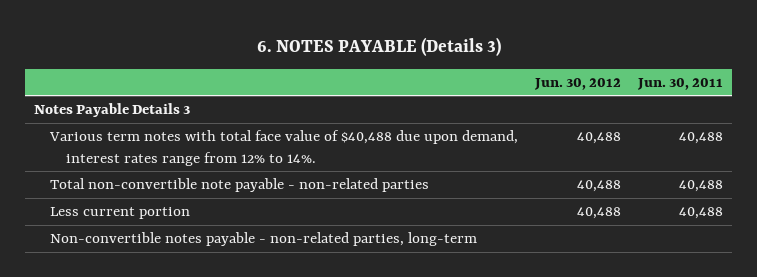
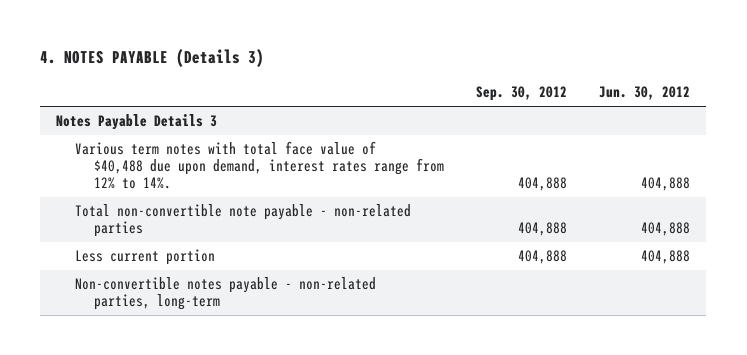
- 6. NOTES PAYABLE (Details 3)
+ 4. NOTES PAYABLE (Details 3)
- | Jun. 30, 2012 | Jun. 30, 2011
+ | Sep. 30, 2012 | Jun. 30, 2012
- Various term notes with total face value of $40,488 due upon demand, interest rates range from 12% to 14%. | 40,488 | 40,488
- Total non-convertible note payable - non-related parties | 40,488 | 40,488
- Less current portion | 40,488 | 40,488
+ Various term notes with total face value of $40,488 due upon demand, interest rates range from 12% to 14%. | 404,888 | 404,888
+ Total non-convertible note payable - non-related parties | 404,888 | 404,888
+ Less current portion | 404,888 | 404,888

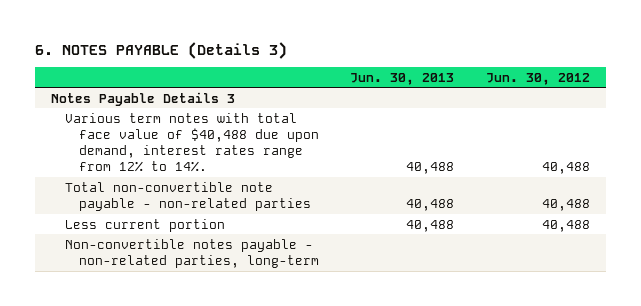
- 4. NOTES PAYABLE (Details 3)
+ 6. NOTES PAYABLE (Details 3)
- | Sep. 30, 2012 | Jun. 30, 2012
+ | Jun. 30, 2013 | Jun. 30, 2012
- Various term notes with total face value of $40,488 due upon demand, interest rates range from 12% to 14%. | 404,888 | 404,888
- Total non-convertible note payable - non-related parties | 404,888 | 404,888
- Less current portion | 404,888 | 404,888
+ Various term notes with total face value of $40,488 due upon demand, interest rates range from 12% to 14%. | 40,488 | 40,488
+ Total non-convertible note payable - non-related parties | 40,488 | 40,488
+ Less current portion | 40,488 | 40,488

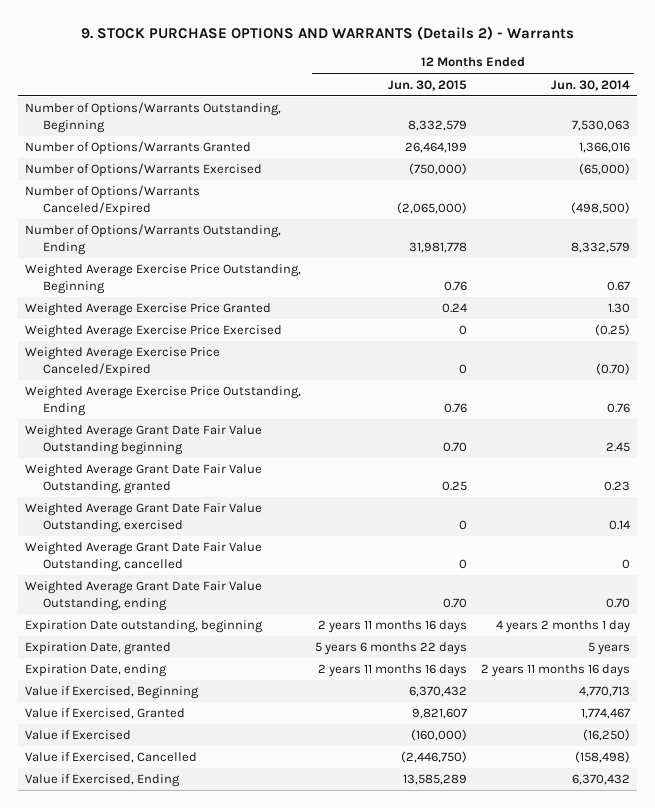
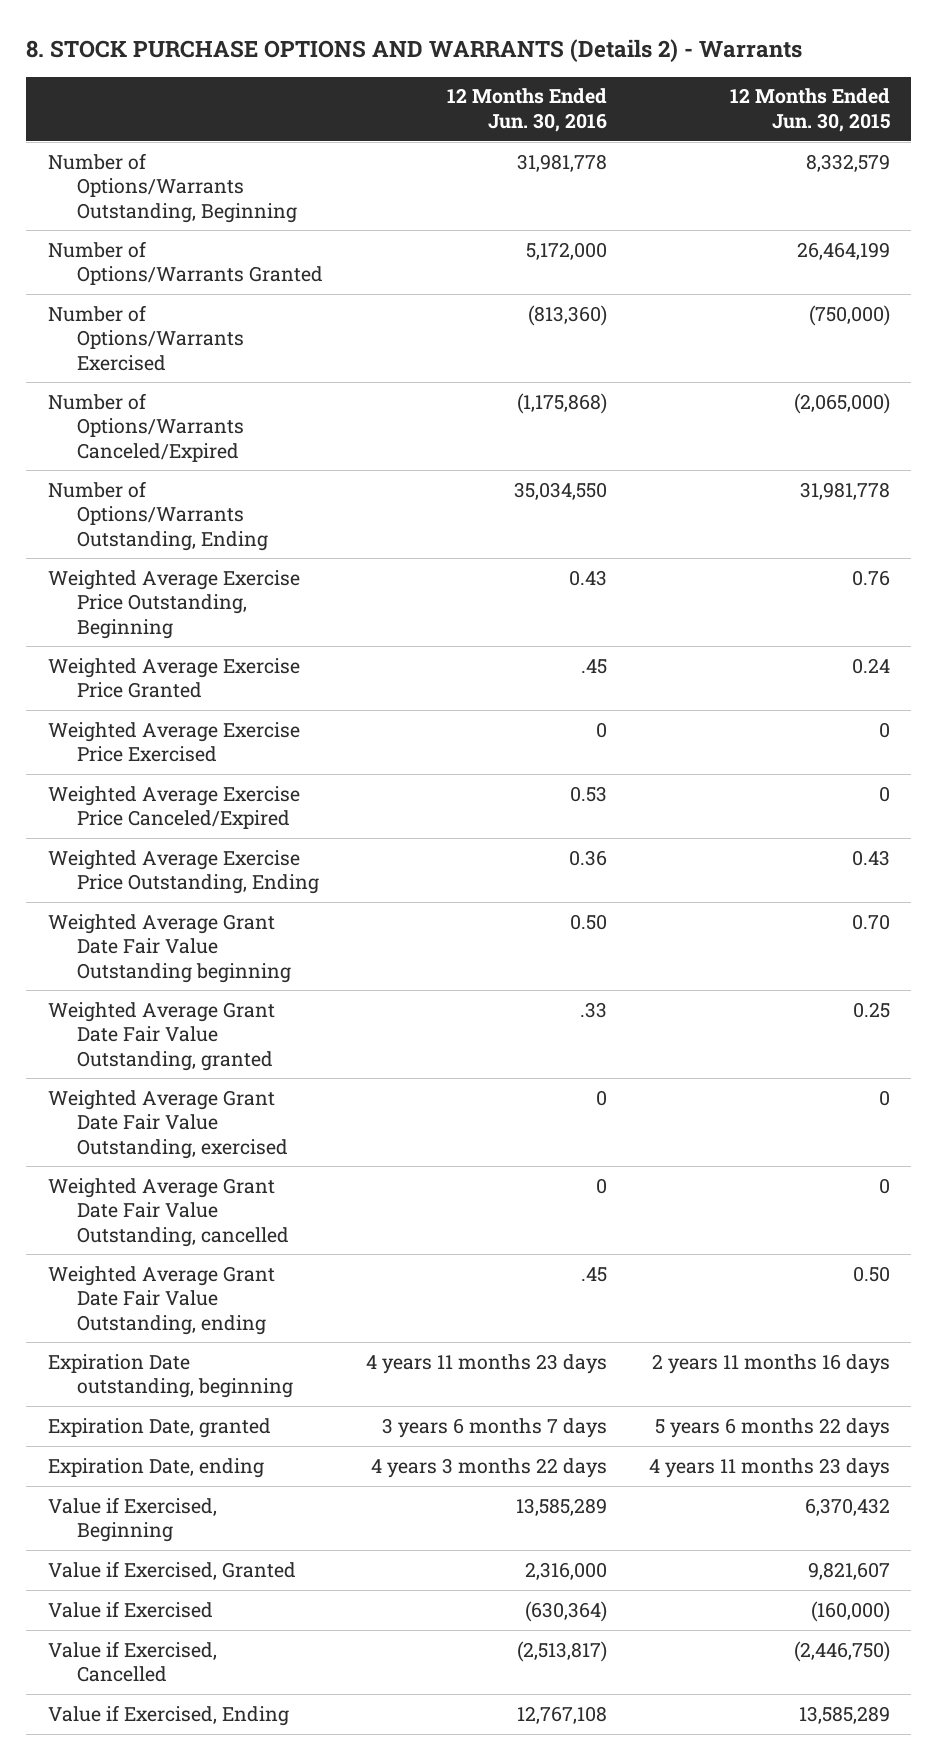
- 9. STOCK PURCHASE OPTIONS AND WARRANTS (Details 2) - Warrants
+ 8. STOCK PURCHASE OPTIONS AND WARRANTS (Details 2) - Warrants
- | 12 Months Ended Jun. 30, 2015 | 12 Months Ended Jun. 30, 2014
+ | 12 Months Ended Jun. 30, 2016 | 12 Months Ended Jun. 30, 2015
- Weighted Average Exercise Price Outstanding, Ending | 0.76 | 0.76
+ Weighted Average Exercise Price Outstanding, Ending | 0.36 | 0.43
- Weighted Average Grant Date Fair Value Outstanding, ending | 0.70 | 0.70
+ Weighted Average Grant Date Fair Value Outstanding, ending | .45 | 0.50
- Expiration Date, ending | 2 years 11 months 16 days | 2 years 11 months 16 days
+ Expiration Date, ending | 4 years 3 months 22 days | 4 years 11 months 23 days

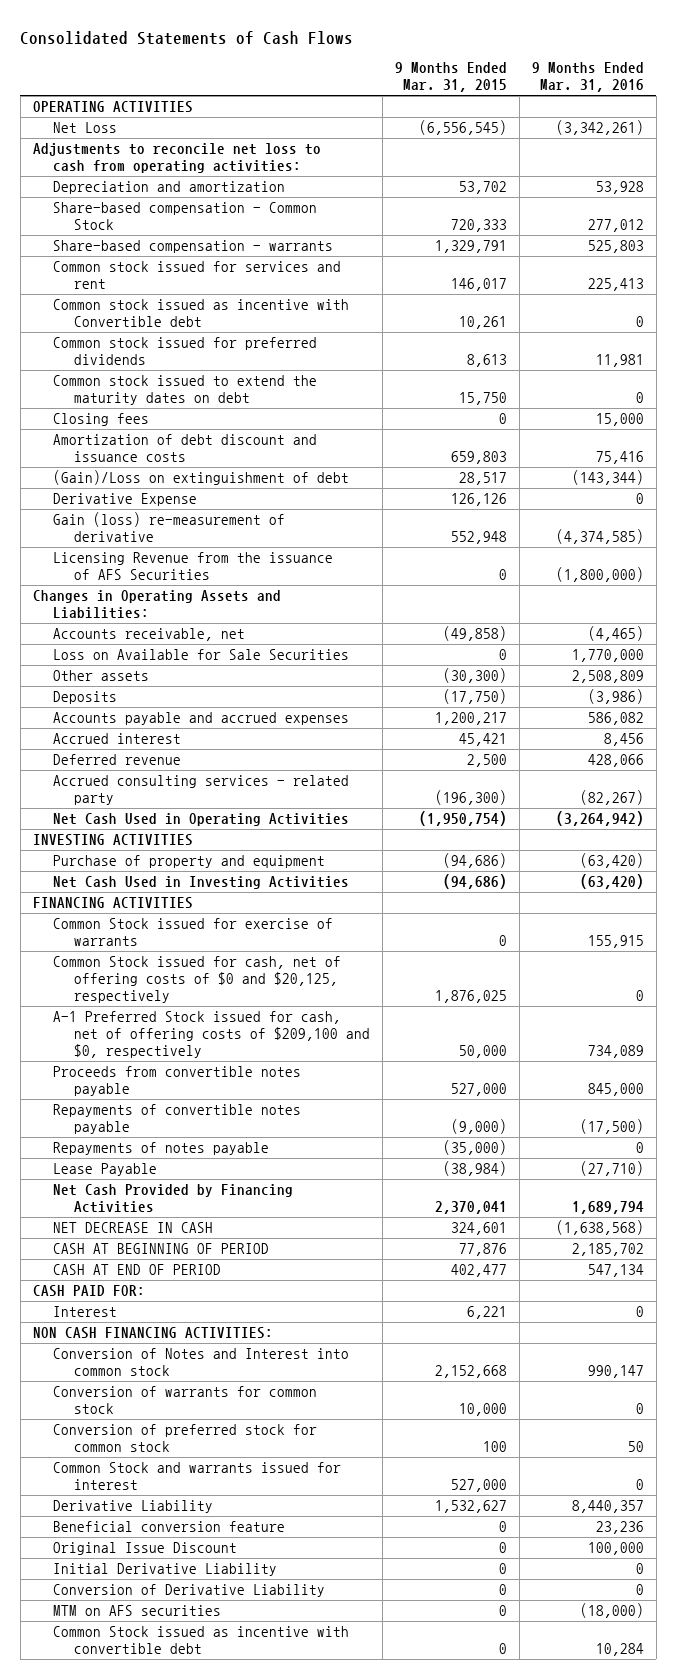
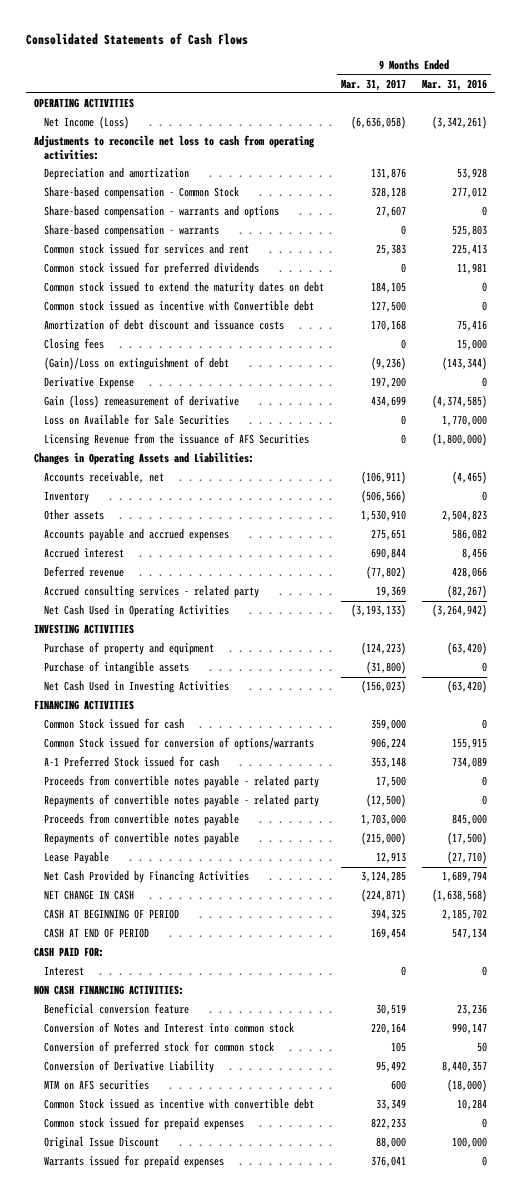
- | 9 Months Ended Mar. 31, 2015 | 9 Months Ended Mar. 31, 2016
+ | 9 Months Ended Mar. 31, 2017 | 9 Months Ended Mar. 31, 2016
- Net Loss | (6,556,545) | (3,342,261)
+ Net Income (Loss) | (6,636,058) | (3,342,261)
+ Share-based compensation - warrants and options | 27,607 | 0
moved down: Common stock issued as incentive with Convertible debt | 127,500 | 0
moved down: Closing fees | 0 | 15,000
- Gain (loss) re-measurement of derivative | 552,948 | (4,374,585)
+ Gain (loss) remeasurement of derivative | 434,699 | (4,374,585)
moved up: Loss on Available for Sale Securities | 0 | 1,770,000
- Other assets | (30,300) | 2,508,809
- Deposits | (17,750) | (3,986)
+ Inventory | (506,566) | 0
+ Other assets | 1,530,910 | 2,504,823
+ Purchase of intangible assets | (31,800) | 0
- Common Stock issued for exercise of warrants | 0 | 155,915
- Common Stock issued for cash, net of offering costs of $0 and $20,125, respectively | 1,876,025 | 0
- A-1 Preferred Stock issued for cash, net of offering costs of $209,100 and $0, respectively | 50,000 | 734,089
+ Common Stock issued for cash | 359,000 | 0
+ Common Stock issued for conversion of options/warrants | 906,224 | 155,915
+ A-1 Preferred Stock issued for cash | 353,148 | 734,089
+ Proceeds from convertible notes payable - related party | 17,500 | 0
+ Repayments of convertible notes payable - related party | (12,500) | 0
- Repayments of notes payable | (35,000) | 0
- NET DECREASE IN CASH | 324,601 | (1,638,568)
+ NET CHANGE IN CASH | (224,871) | (1,638,568)
moved up: Beneficial conversion feature | 30,519 | 23,236
- Conversion of warrants for common stock | 10,000 | 0
- Common Stock and warrants issued for interest | 527,000 | 0
- Derivative Liability | 1,532,627 | 8,440,357
- Initial Derivative Liability | 0 | 0
- Conversion of Derivative Liability | 0 | 0
+ Conversion of Derivative Liability | 95,492 | 8,440,357
+ Common stock issued for prepaid expenses | 822,233 | 0
moved down: Original Issue Discount | 88,000 | 100,000
+ Warrants issued for prepaid expenses | 376,041 | 0

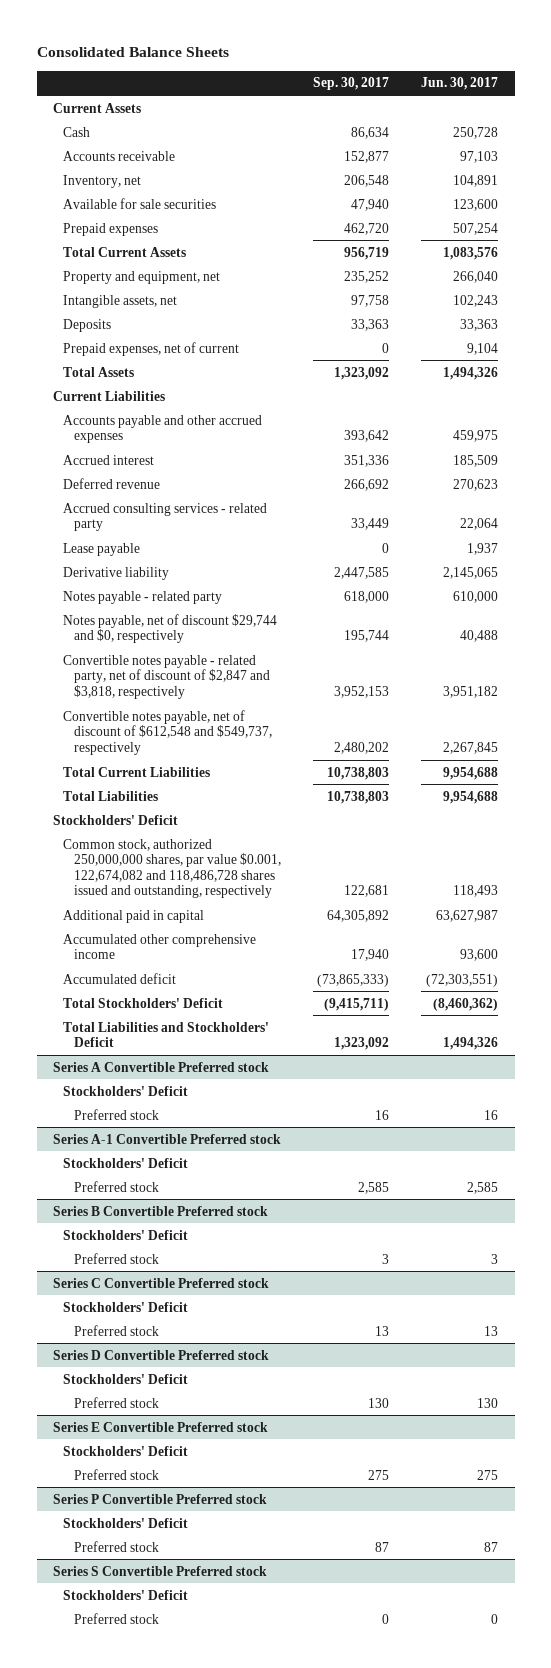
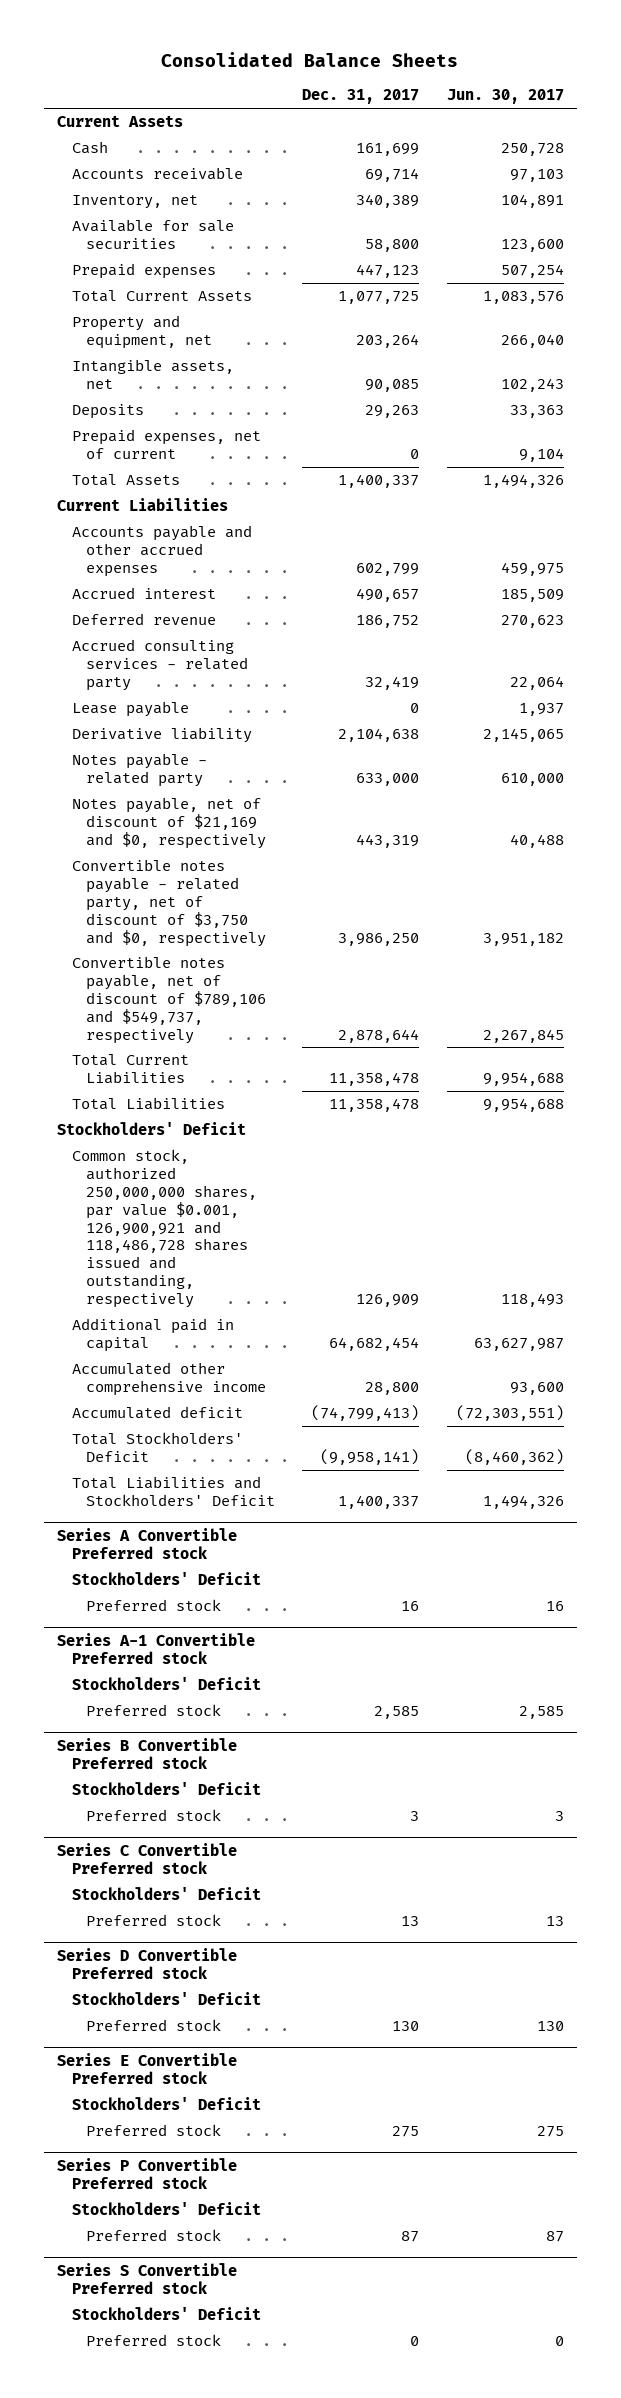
- | Sep. 30, 2017 | Jun. 30, 2017
+ | Dec. 31, 2017 | Jun. 30, 2017
- Notes payable, net of discount $29,744 and $0, respectively | 195,744 | 40,488
- Convertible notes payable - related party, net of discount of $2,847 and $3,818, respectively | 3,952,153 | 3,951,182
- Convertible notes payable, net of discount of $612,548 and $549,737, respectively | 2,480,202 | 2,267,845
+ Notes payable, net of discount of $21,169 and $0, respectively | 443,319 | 40,488
+ Convertible notes payable - related party, net of discount of $3,750 and $0, respectively | 3,986,250 | 3,951,182
+ Convertible notes payable, net of discount of $789,106 and $549,737, respectively | 2,878,644 | 2,267,845
- Common stock, authorized 250,000,000 shares, par value $0.001, 122,674,082 and 118,486,728 shares issued and outstanding, respectively | 122,681 | 118,493
+ Common stock, authorized 250,000,000 shares, par value $0.001, 126,900,921 and 118,486,728 shares issued and outstanding, respectively | 126,909 | 118,493

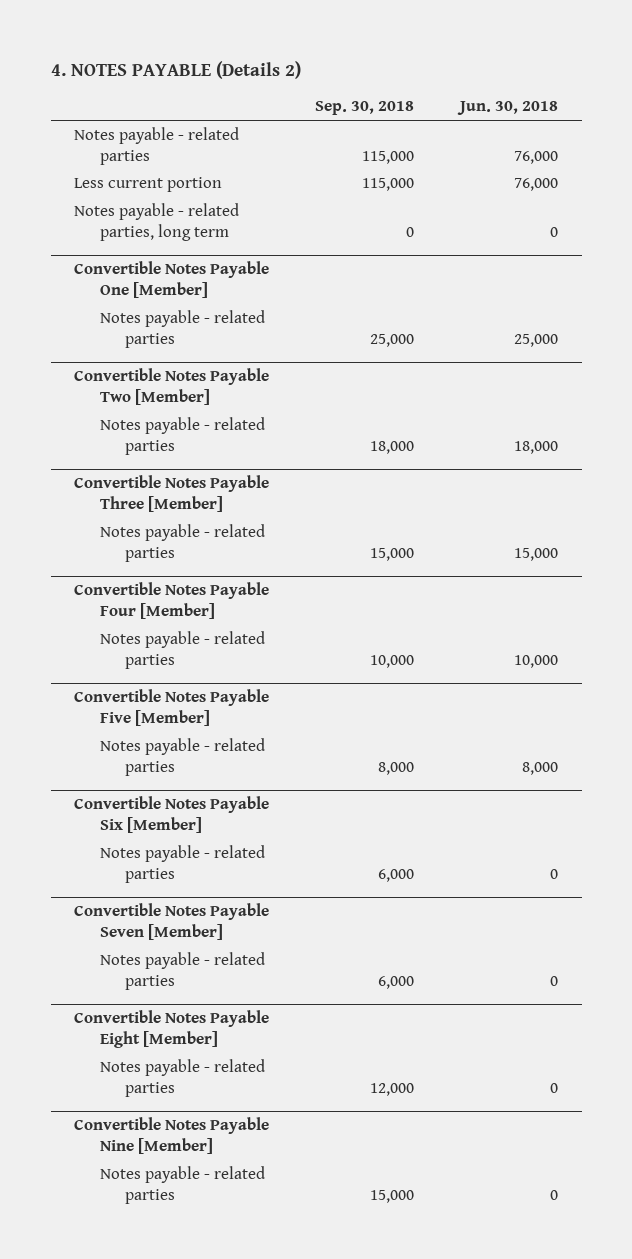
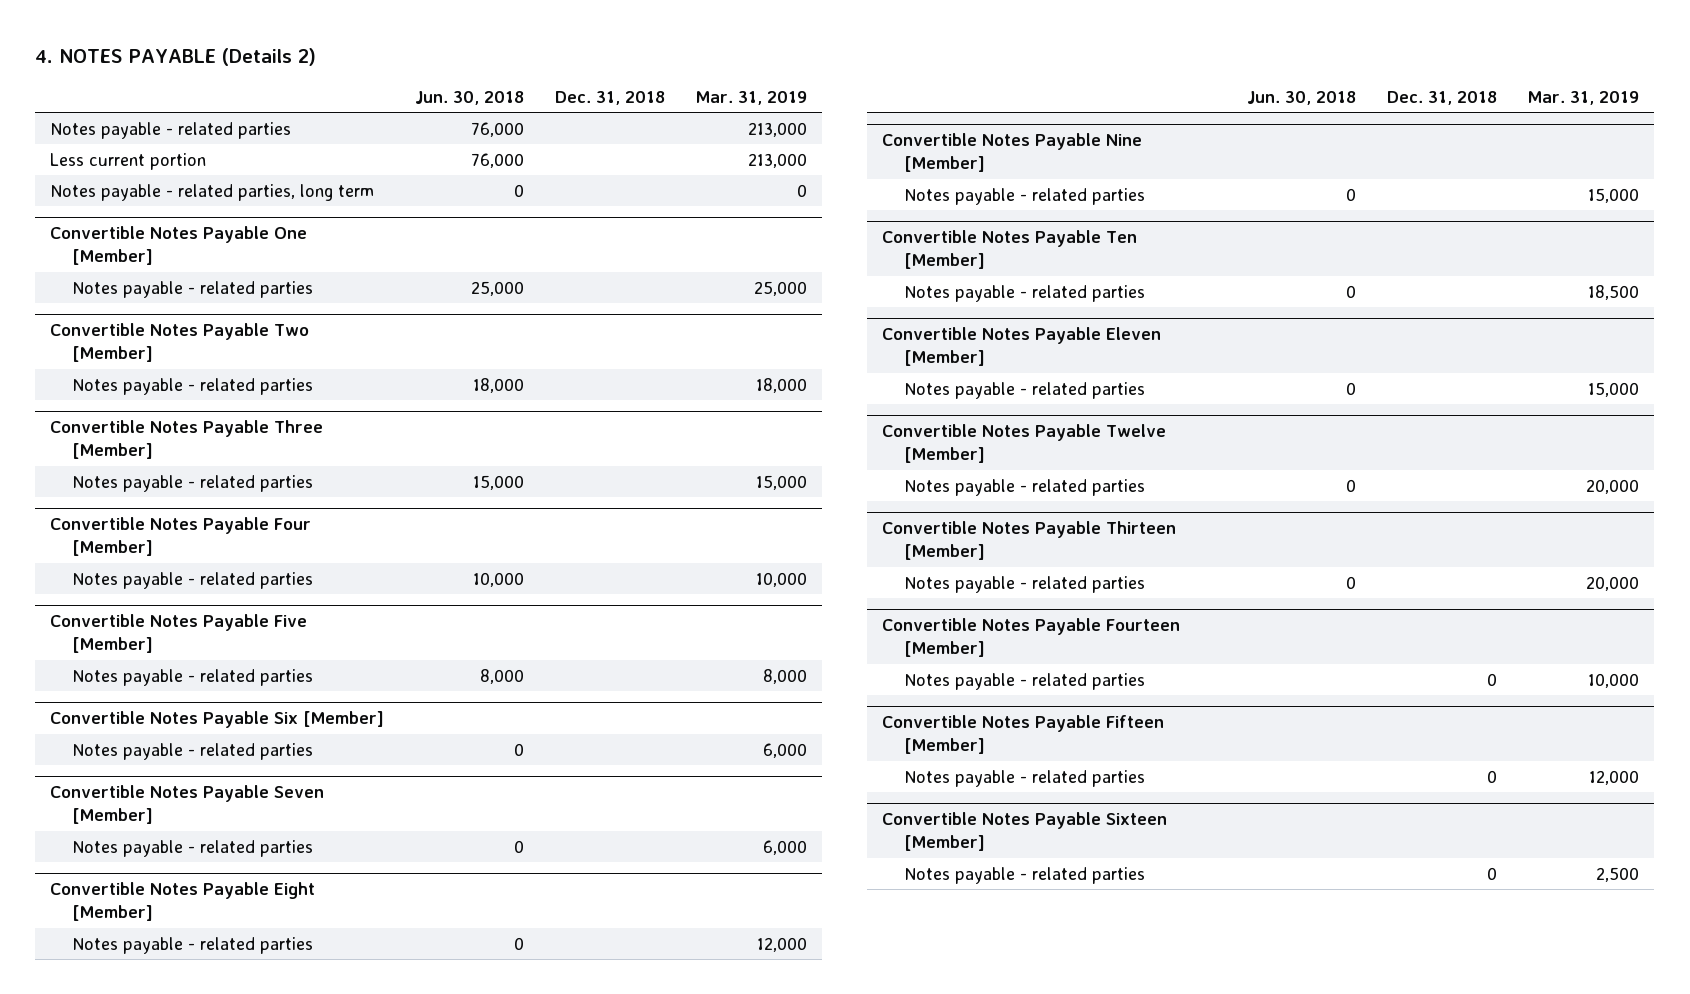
- | Sep. 30, 2018 | Jun. 30, 2018
+ | Jun. 30, 2018 | Dec. 31, 2018 | Mar. 31, 2019
+ Convertible Notes Payable Ten [Member]
+ Notes payable - related parties | 0 | | 18,500
+ Convertible Notes Payable Eleven [Member]
+ Notes payable - related parties | 0 | | 15,000
+ Convertible Notes Payable Twelve [Member]
+ Notes payable - related parties | 0 | | 20,000
+ Convertible Notes Payable Thirteen [Member]
+ Notes payable - related parties | 0 | | 20,000
+ Convertible Notes Payable Fourteen [Member]
+ Notes payable - related parties | | 0 | 10,000
+ Convertible Notes Payable Fifteen [Member]
+ Notes payable - related parties | | 0 | 12,000
+ Convertible Notes Payable Sixteen [Member]
+ Notes payable - related parties | | 0 | 2,500

